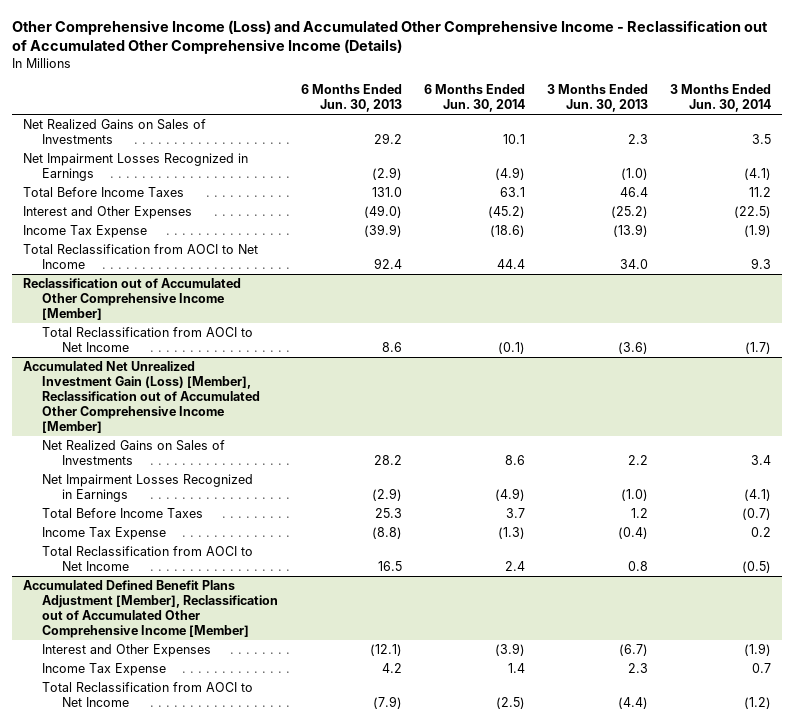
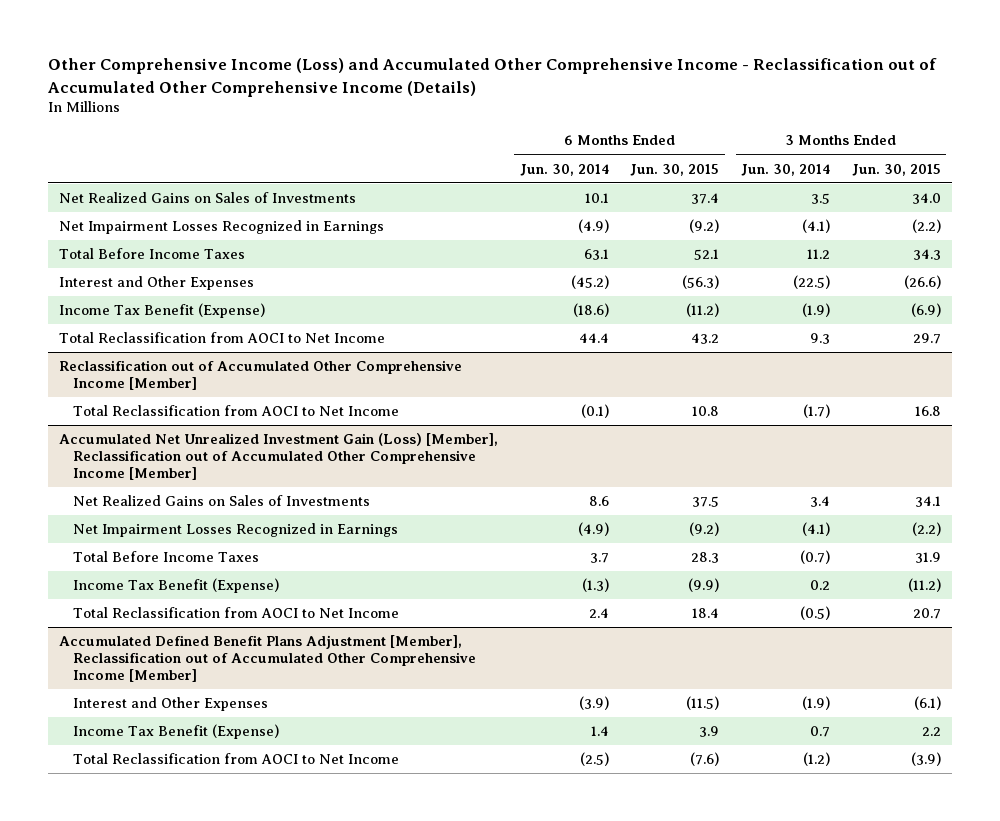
- | 6 Months Ended Jun. 30, 2013 | 6 Months Ended Jun. 30, 2014 | 3 Months Ended Jun. 30, 2013 | 3 Months Ended Jun. 30, 2014
+ | 6 Months Ended Jun. 30, 2014 | 6 Months Ended Jun. 30, 2015 | 3 Months Ended Jun. 30, 2014 | 3 Months Ended Jun. 30, 2015
- Income Tax Expense | (39.9) | (18.6) | (13.9) | (1.9)
+ Income Tax Benefit (Expense) | (18.6) | (11.2) | (1.9) | (6.9)
@ Accumulated Net Unrealized Investment Gain (Loss) [Member], Reclassification out of Accumulated Other Comprehensive Income [Member]
- Income Tax Expense | (8.8) | (1.3) | (0.4) | 0.2
+ Income Tax Benefit (Expense) | (1.3) | (9.9) | 0.2 | (11.2)
@ Accumulated Defined Benefit Plans Adjustment [Member], Reclassification out of Accumulated Other Comprehensive Income [Member]
- Income Tax Expense | 4.2 | 1.4 | 2.3 | 0.7
+ Income Tax Benefit (Expense) | 1.4 | 3.9 | 0.7 | 2.2

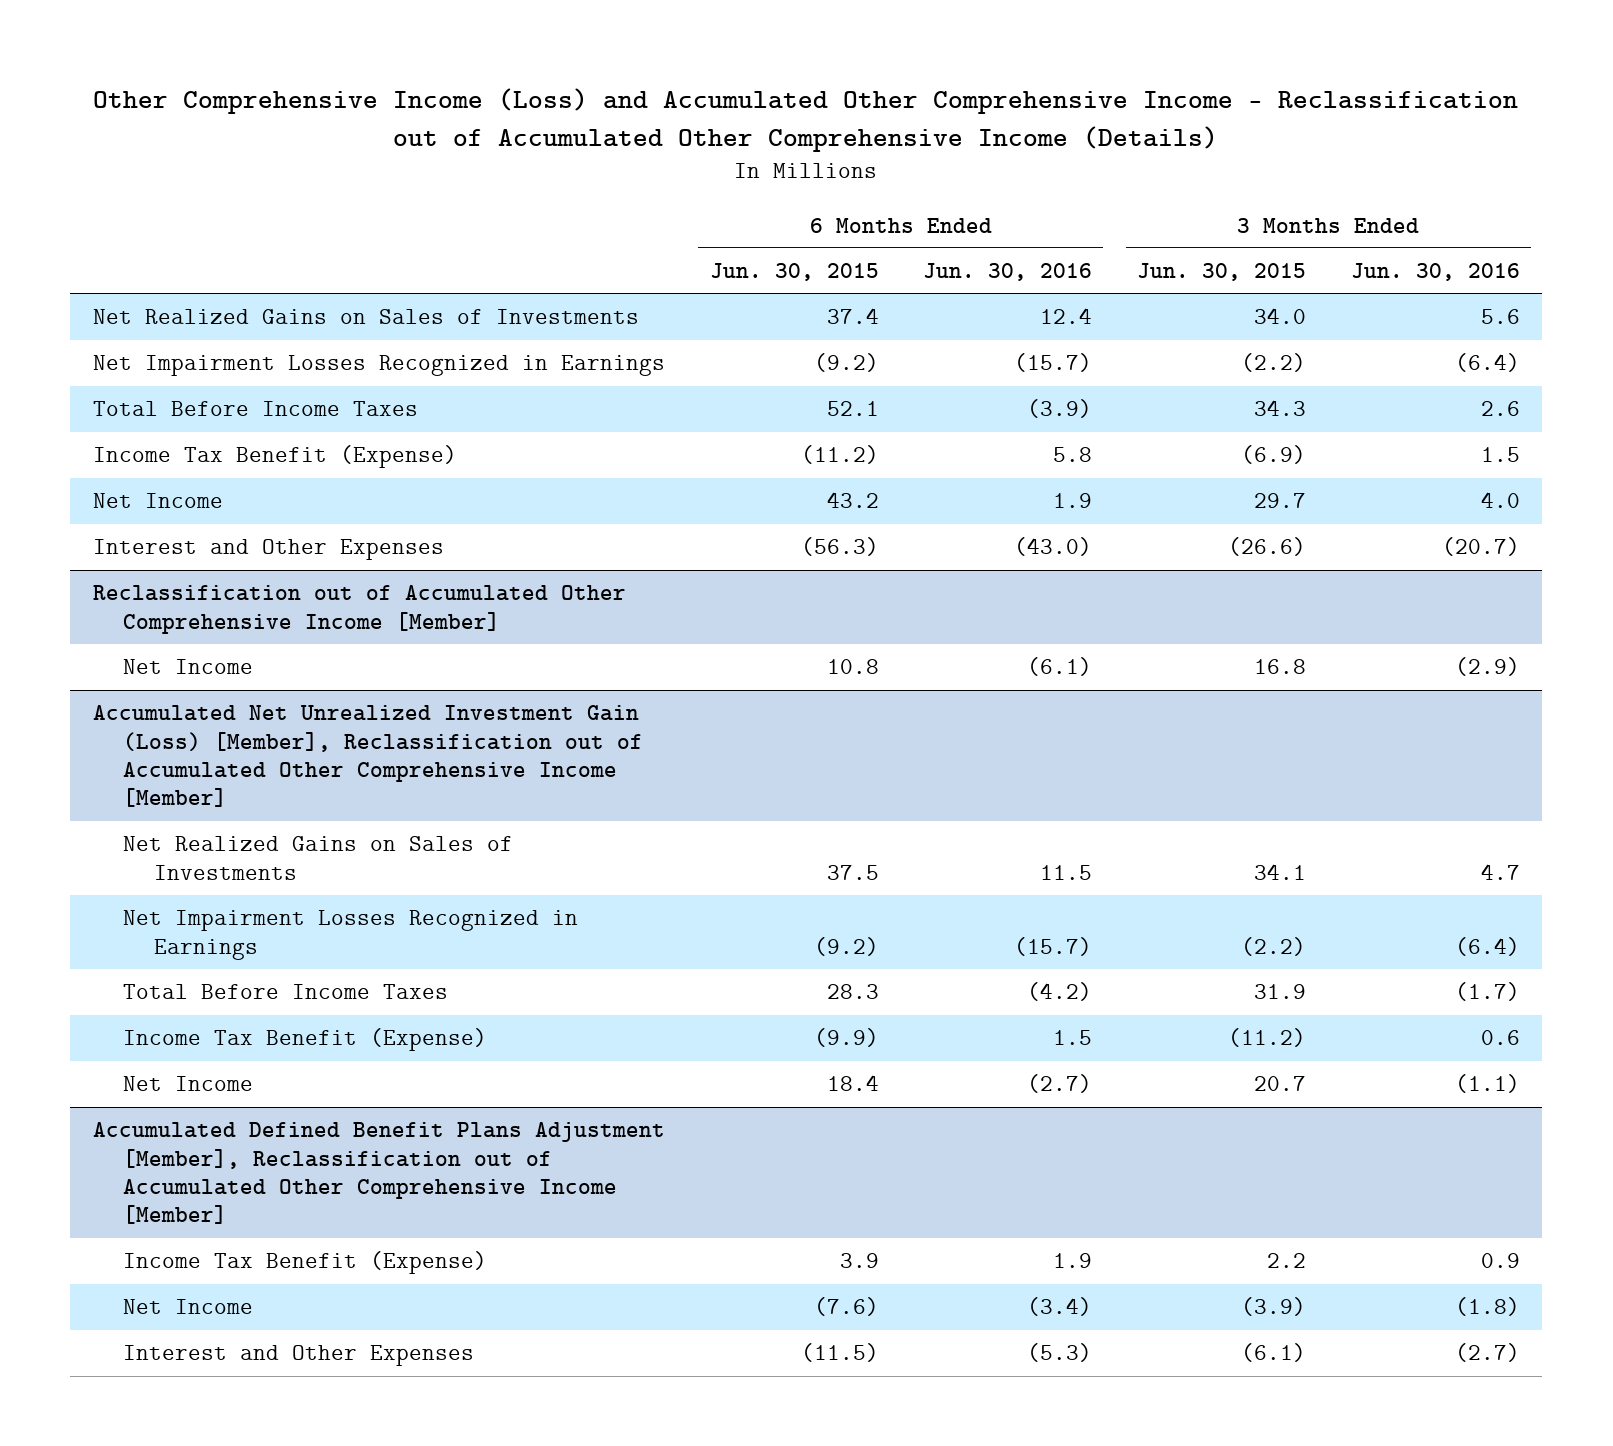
- | 6 Months Ended Jun. 30, 2014 | 6 Months Ended Jun. 30, 2015 | 3 Months Ended Jun. 30, 2014 | 3 Months Ended Jun. 30, 2015
+ | 6 Months Ended Jun. 30, 2015 | 6 Months Ended Jun. 30, 2016 | 3 Months Ended Jun. 30, 2015 | 3 Months Ended Jun. 30, 2016
- Total Reclassification from AOCI to Net Income | 44.4 | 43.2 | 9.3 | 29.7
+ Net Income | 43.2 | 1.9 | 29.7 | 4.0
moved down: Interest and Other Expenses | (56.3) | (43.0) | (26.6) | (20.7)
@ Reclassification out of Accumulated Other Comprehensive Income [Member]
- Total Reclassification from AOCI to Net Income | (0.1) | 10.8 | (1.7) | 16.8
+ Net Income | 10.8 | (6.1) | 16.8 | (2.9)
@ Accumulated Net Unrealized Investment Gain (Loss) [Member], Reclassification out of Accumulated Other Comprehensive Income [Member]
- Total Reclassification from AOCI to Net Income | 2.4 | 18.4 | (0.5) | 20.7
+ Net Income | 18.4 | (2.7) | 20.7 | (1.1)
@ Accumulated Defined Benefit Plans Adjustment [Member], Reclassification out of Accumulated Other Comprehensive Income [Member]
- Total Reclassification from AOCI to Net Income | (2.5) | (7.6) | (1.2) | (3.9)
+ Net Income | (7.6) | (3.4) | (3.9) | (1.8)
moved down: Interest and Other Expenses | (11.5) | (5.3) | (6.1) | (2.7)

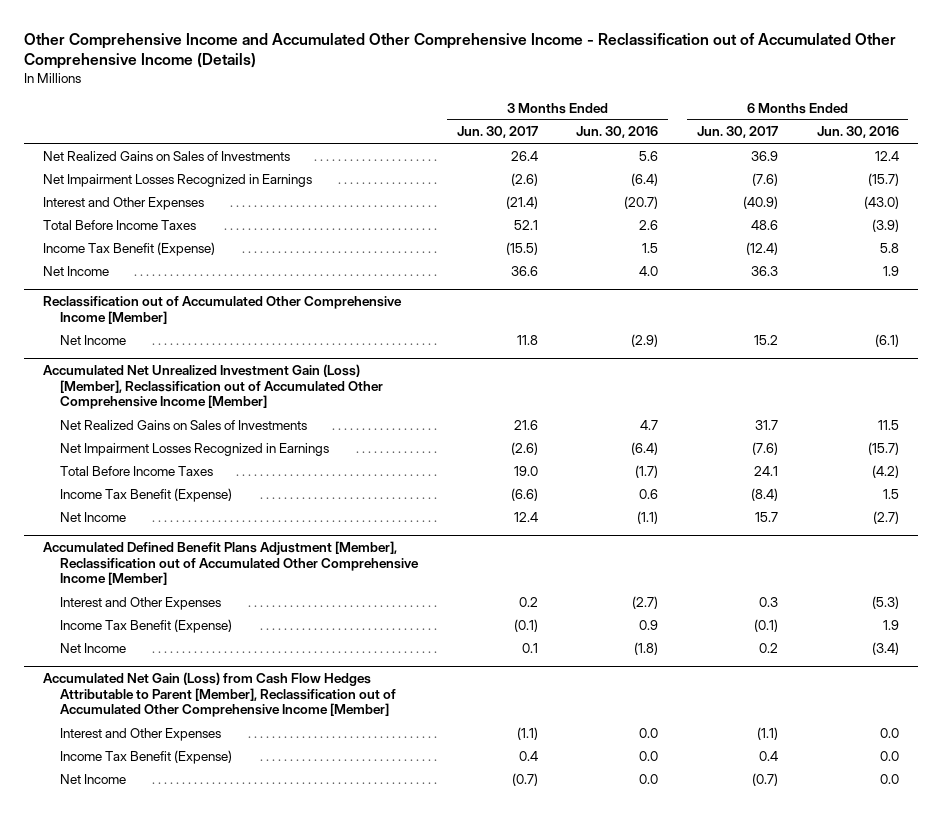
- Other Comprehensive Income (Loss) and Accumulated Other Comprehensive Income - Reclassification out of Accumulated Other Comprehensive Income (Details)
+ Other Comprehensive Income and Accumulated Other Comprehensive Income - Reclassification out of Accumulated Other Comprehensive Income (Details)
- | 6 Months Ended Jun. 30, 2015 | 6 Months Ended Jun. 30, 2016 | 3 Months Ended Jun. 30, 2015 | 3 Months Ended Jun. 30, 2016
+ | 3 Months Ended Jun. 30, 2017 | 3 Months Ended Jun. 30, 2016 | 6 Months Ended Jun. 30, 2017 | 6 Months Ended Jun. 30, 2016
moved up: Interest and Other Expenses | (21.4) | (20.7) | (40.9) | (43.0)
@ Accumulated Defined Benefit Plans Adjustment [Member], Reclassification out of Accumulated Other Comprehensive Income [Member]
moved up: Interest and Other Expenses | 0.2 | (2.7) | 0.3 | (5.3)
+ Accumulated Net Gain (Loss) from Cash Flow Hedges Attributable to Parent [Member], Reclassification out of Accumulated Other Comprehensive Income [Member]
+ Interest and Other Expenses | (1.1) | 0.0 | (1.1) | 0.0
+ Income Tax Benefit (Expense) | 0.4 | 0.0 | 0.4 | 0.0
+ Net Income | (0.7) | 0.0 | (0.7) | 0.0

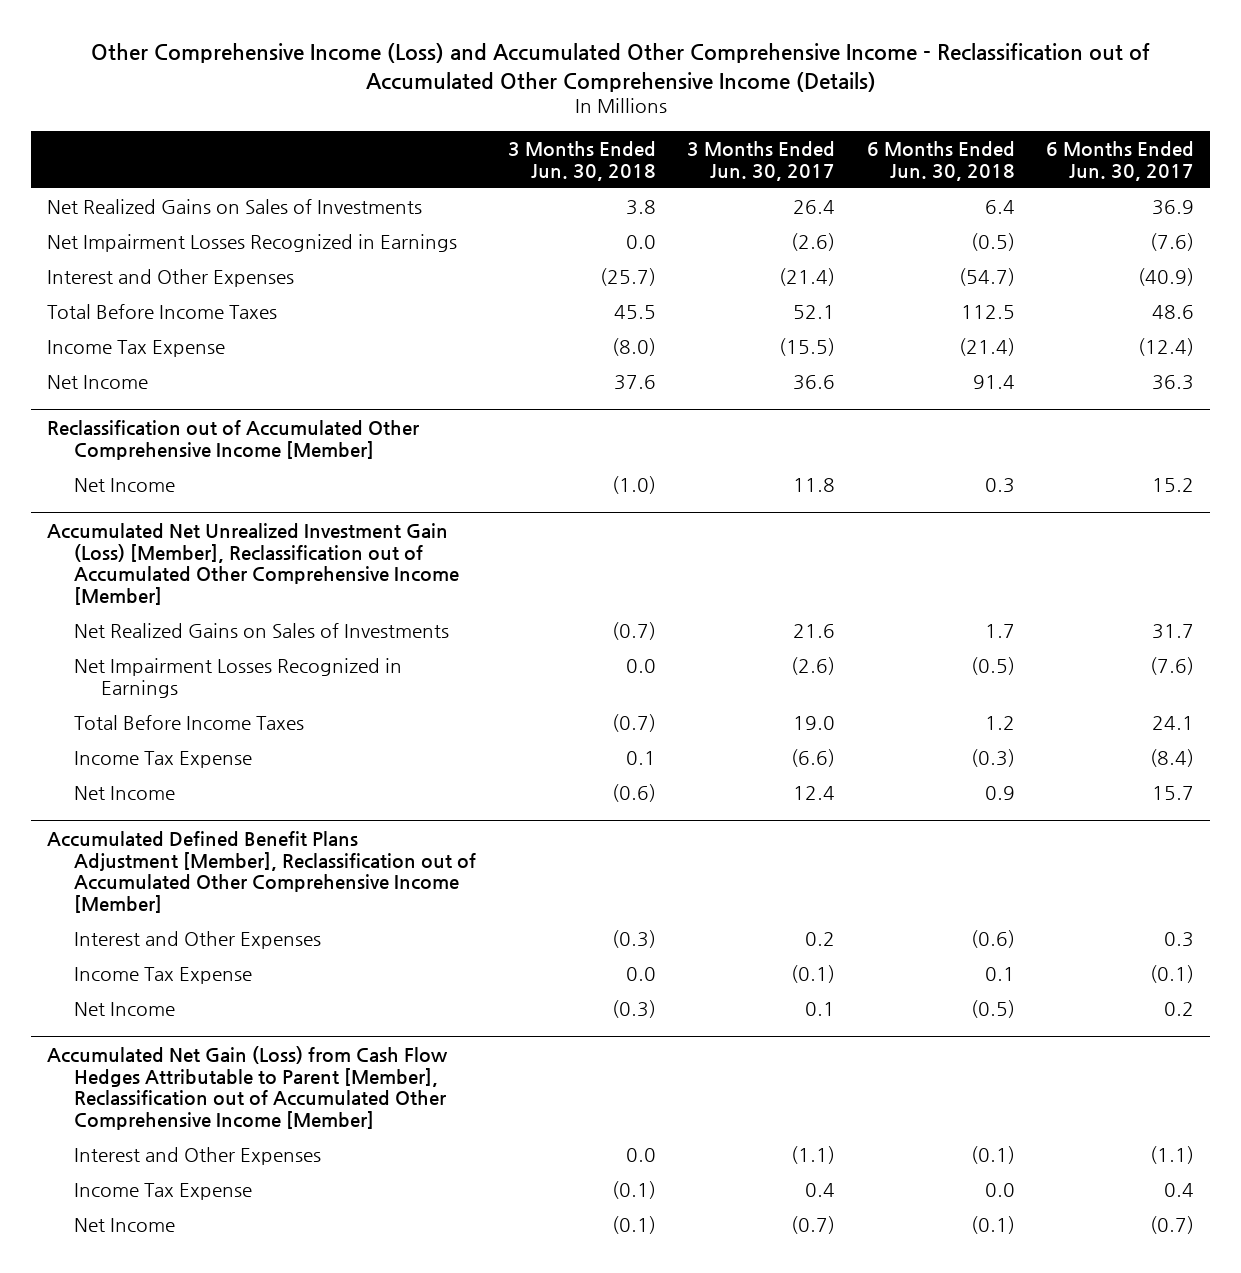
- Other Comprehensive Income and Accumulated Other Comprehensive Income - Reclassification out of Accumulated Other Comprehensive Income (Details)
+ Other Comprehensive Income (Loss) and Accumulated Other Comprehensive Income - Reclassification out of Accumulated Other Comprehensive Income (Details)
- | 3 Months Ended Jun. 30, 2017 | 3 Months Ended Jun. 30, 2016 | 6 Months Ended Jun. 30, 2017 | 6 Months Ended Jun. 30, 2016
+ | 3 Months Ended Jun. 30, 2018 | 3 Months Ended Jun. 30, 2017 | 6 Months Ended Jun. 30, 2018 | 6 Months Ended Jun. 30, 2017
- Income Tax Benefit (Expense) | (15.5) | 1.5 | (12.4) | 5.8
+ Income Tax Expense | (8.0) | (15.5) | (21.4) | (12.4)
@ Accumulated Net Unrealized Investment Gain (Loss) [Member], Reclassification out of Accumulated Other Comprehensive Income [Member]
- Income Tax Benefit (Expense) | (6.6) | 0.6 | (8.4) | 1.5
+ Income Tax Expense | 0.1 | (6.6) | (0.3) | (8.4)
@ Accumulated Defined Benefit Plans Adjustment [Member], Reclassification out of Accumulated Other Comprehensive Income [Member]
- Income Tax Benefit (Expense) | (0.1) | 0.9 | (0.1) | 1.9
+ Income Tax Expense | 0.0 | (0.1) | 0.1 | (0.1)
@ Accumulated Net Gain (Loss) from Cash Flow Hedges Attributable to Parent [Member], Reclassification out of Accumulated Other Comprehensive Income [Member]
- Income Tax Benefit (Expense) | 0.4 | 0.0 | 0.4 | 0.0
+ Income Tax Expense | (0.1) | 0.4 | 0.0 | 0.4

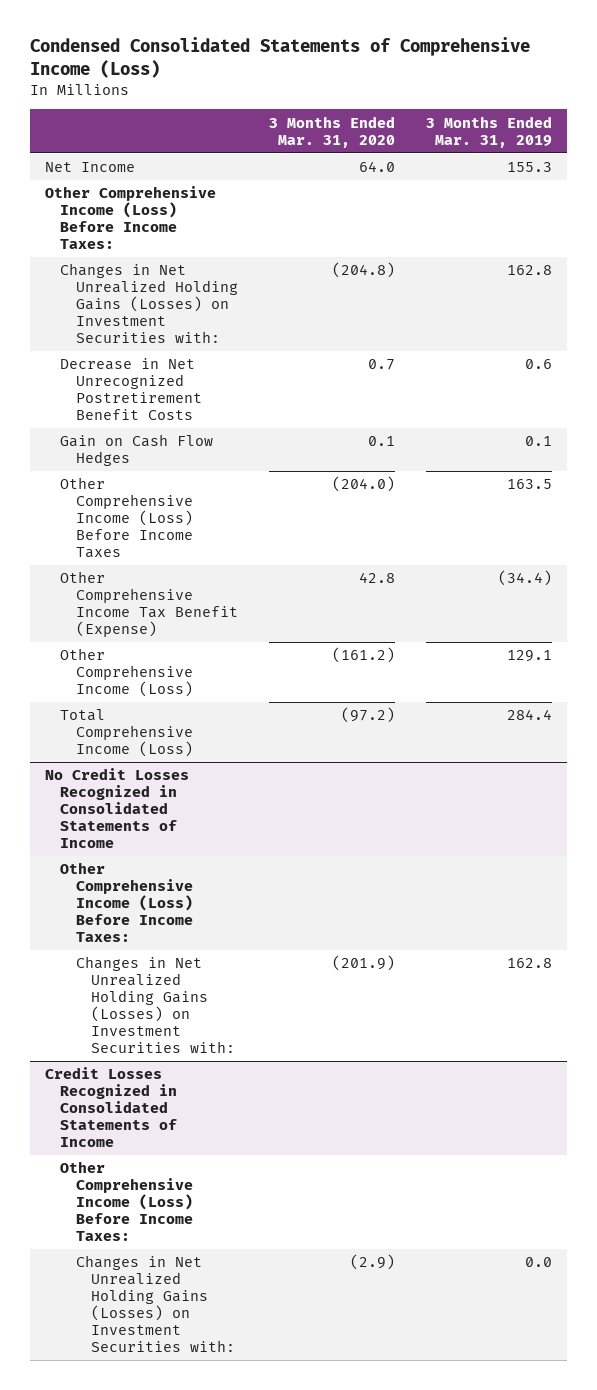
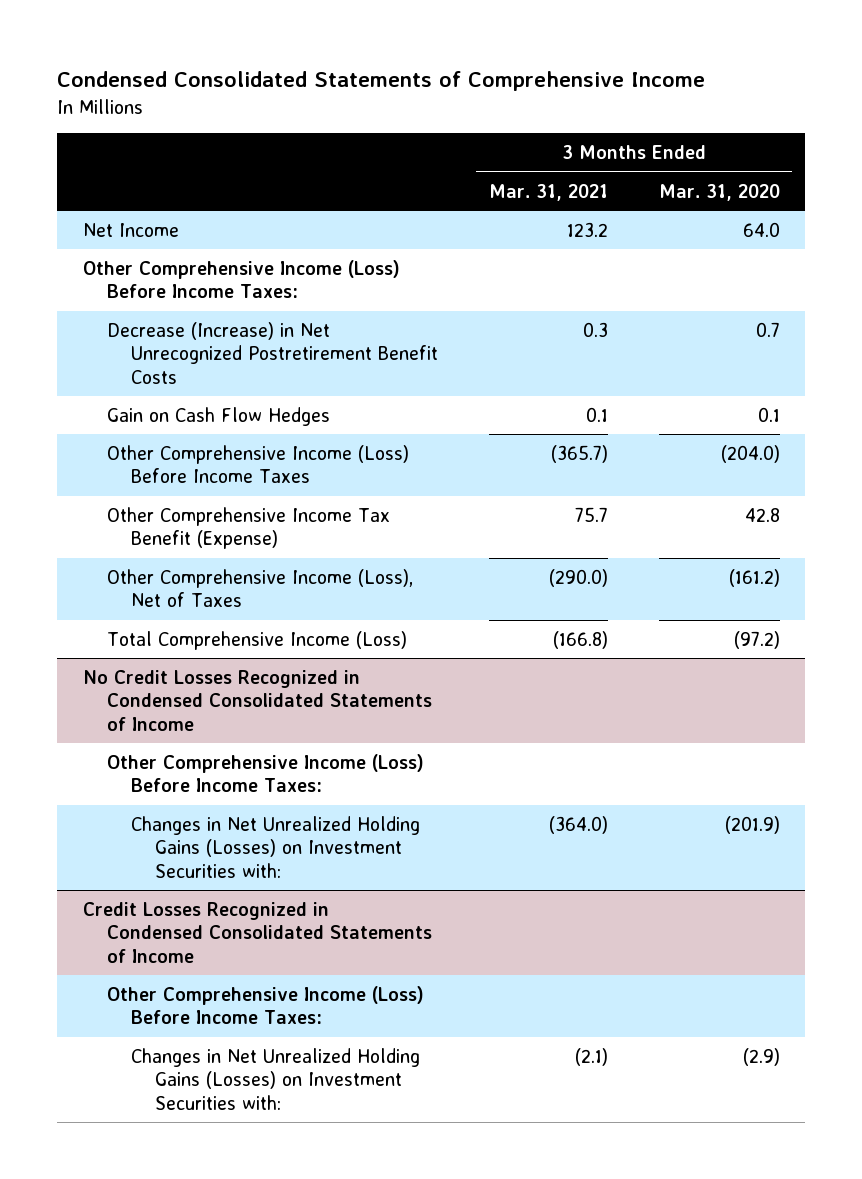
- Condensed Consolidated Statements of Comprehensive Income (Loss)
+ Condensed Consolidated Statements of Comprehensive Income
- | 3 Months Ended Mar. 31, 2020 | 3 Months Ended Mar. 31, 2019
+ | 3 Months Ended Mar. 31, 2021 | 3 Months Ended Mar. 31, 2020
- Changes in Net Unrealized Holding Gains (Losses) on Investment Securities with: | (204.8) | 162.8
- Decrease in Net Unrecognized Postretirement Benefit Costs | 0.7 | 0.6
+ Decrease (Increase) in Net Unrecognized Postretirement Benefit Costs | 0.3 | 0.7
- Other Comprehensive Income (Loss) | (161.2) | 129.1
+ Other Comprehensive Income (Loss), Net of Taxes | (290.0) | (161.2)
- No Credit Losses Recognized in Consolidated Statements of Income
+ No Credit Losses Recognized in Condensed Consolidated Statements of Income
- Credit Losses Recognized in Consolidated Statements of Income
+ Credit Losses Recognized in Condensed Consolidated Statements of Income

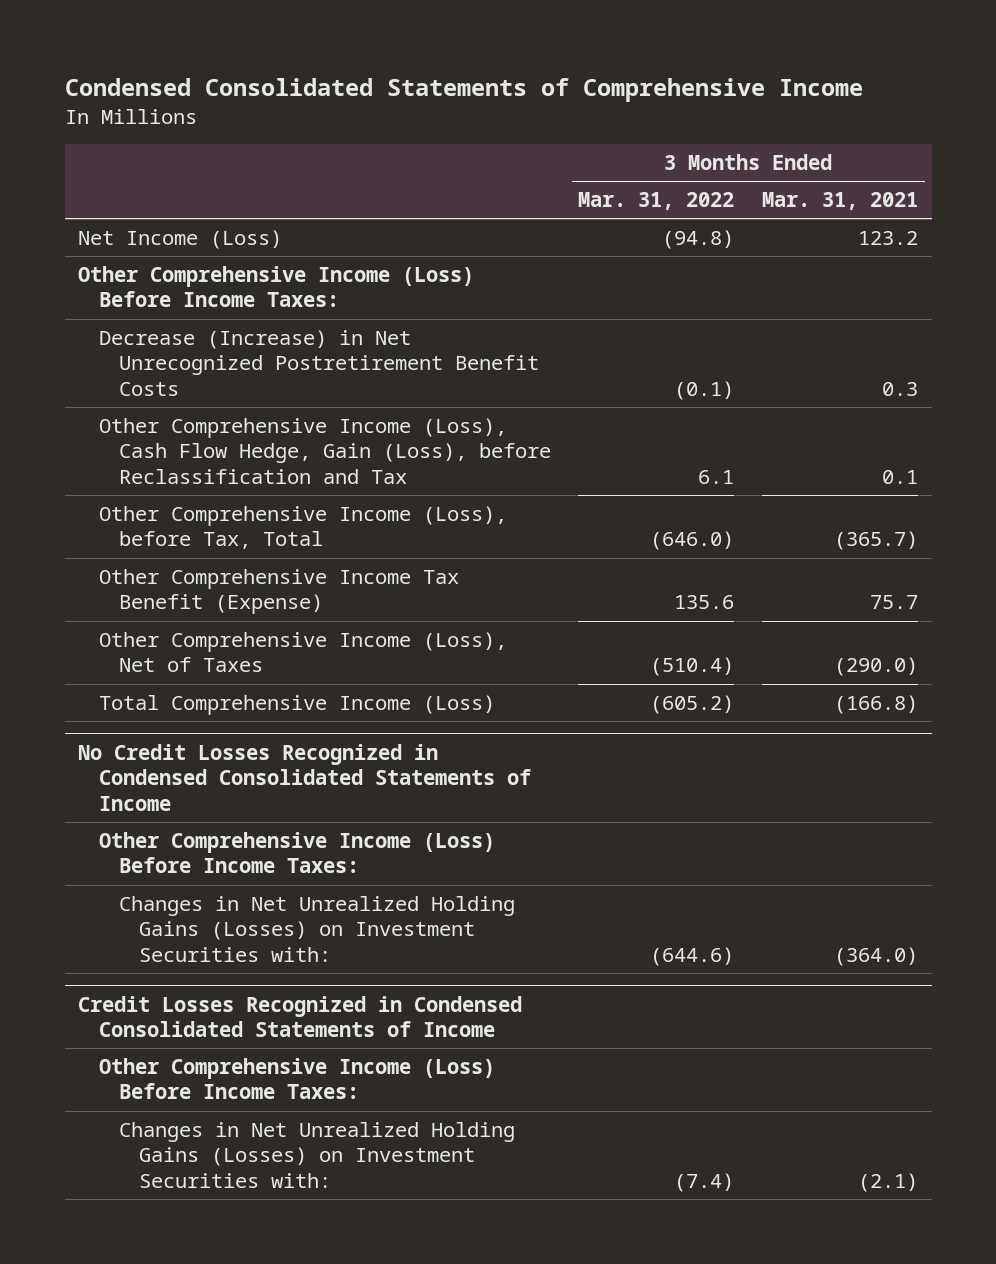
- | 3 Months Ended Mar. 31, 2021 | 3 Months Ended Mar. 31, 2020
+ | 3 Months Ended Mar. 31, 2022 | 3 Months Ended Mar. 31, 2021
- Net Income | 123.2 | 64.0
+ Net Income (Loss) | (94.8) | 123.2
- Gain on Cash Flow Hedges | 0.1 | 0.1
- Other Comprehensive Income (Loss) Before Income Taxes | (365.7) | (204.0)
+ Other Comprehensive Income (Loss), Cash Flow Hedge, Gain (Loss), before Reclassification and Tax | 6.1 | 0.1
+ Other Comprehensive Income (Loss), before Tax, Total | (646.0) | (365.7)

